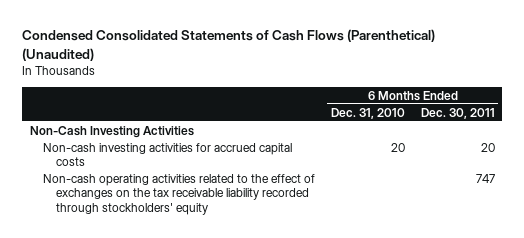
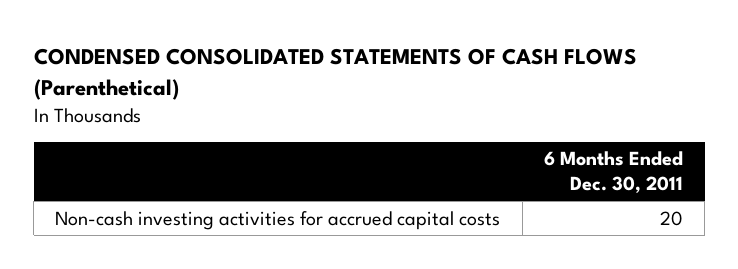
- Condensed Consolidated Statements of Cash Flows (Parenthetical) (Unaudited)
+ CONDENSED CONSOLIDATED STATEMENTS OF CASH FLOWS (Parenthetical)
- | 6 Months Ended Dec. 31, 2010 | 6 Months Ended Dec. 30, 2011
+ | 6 Months Ended Dec. 30, 2011
- Non-Cash Investing Activities
- Non-cash operating activities related to the effect of exchanges on the tax receivable liability recorded through stockholders' equity | | 747

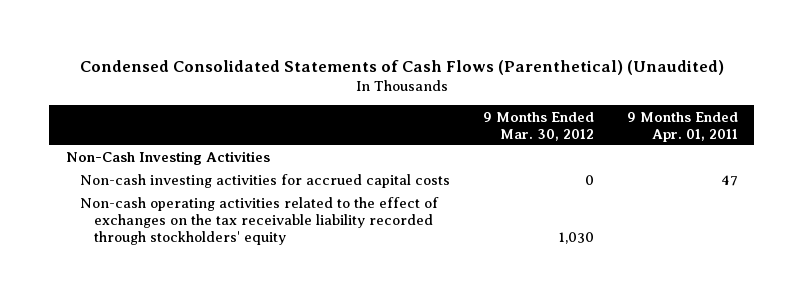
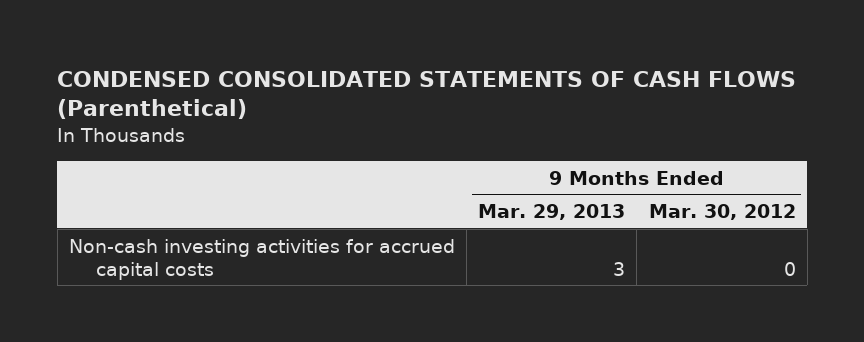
- Condensed Consolidated Statements of Cash Flows (Parenthetical) (Unaudited)
+ CONDENSED CONSOLIDATED STATEMENTS OF CASH FLOWS (Parenthetical)
- | 9 Months Ended Mar. 30, 2012 | 9 Months Ended Apr. 01, 2011
+ | 9 Months Ended Mar. 29, 2013 | 9 Months Ended Mar. 30, 2012
- Non-Cash Investing Activities
- Non-cash operating activities related to the effect of exchanges on the tax receivable liability recorded through stockholders' equity | 1,030 |

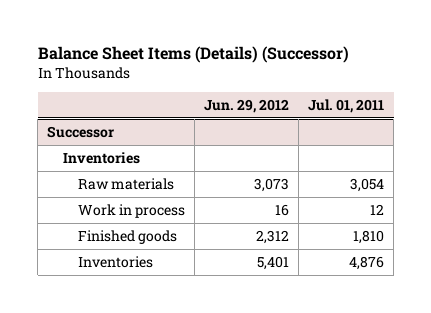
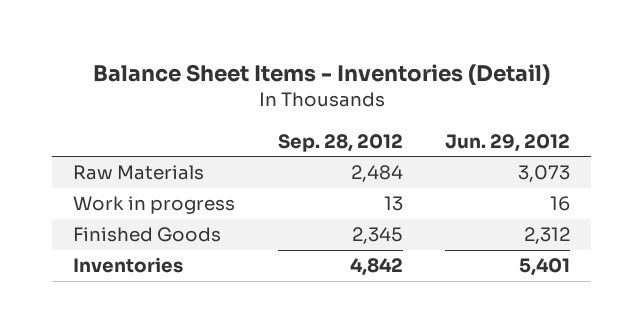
- Balance Sheet Items (Details) (Successor)
+ Balance Sheet Items - Inventories (Detail)
- | Jun. 29, 2012 | Jul. 01, 2011
+ | Sep. 28, 2012 | Jun. 29, 2012
- Successor
- Inventories
- Raw materials | 3,073 | 3,054
- Work in process | 16 | 12
- Finished goods | 2,312 | 1,810
+ Raw Materials | 2,484 | 3,073
+ Work in progress | 13 | 16
+ Finished Goods | 2,345 | 2,312

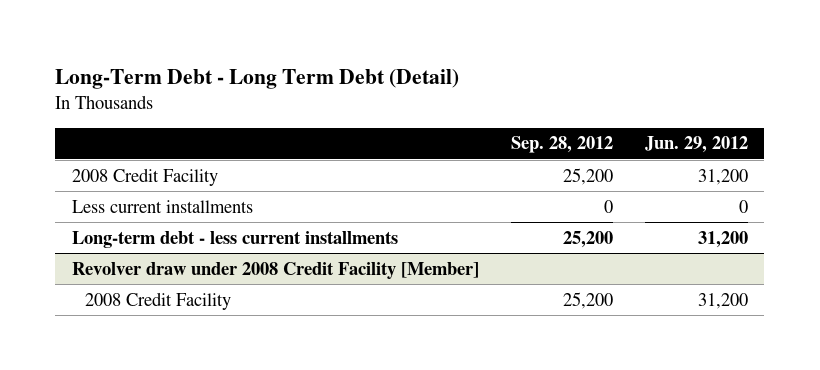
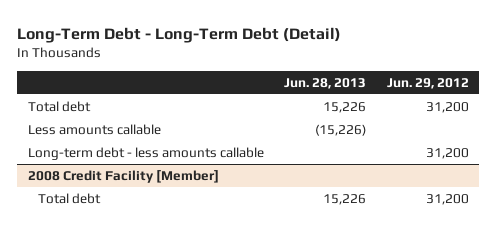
- Long-Term Debt - Long Term Debt (Detail)
+ Long-Term Debt - Long-Term Debt (Detail)
- | Sep. 28, 2012 | Jun. 29, 2012
+ | Jun. 28, 2013 | Jun. 29, 2012
- 2008 Credit Facility | 25,200 | 31,200
- Less current installments | 0 | 0
- Long-term debt - less current installments | 25,200 | 31,200
- Revolver draw under 2008 Credit Facility [Member]
- 2008 Credit Facility | 25,200 | 31,200
+ Total debt | 15,226 | 31,200
+ Less amounts callable | (15,226) |
+ Long-term debt - less amounts callable | | 31,200
+ 2008 Credit Facility [Member]
+ Total debt | 15,226 | 31,200

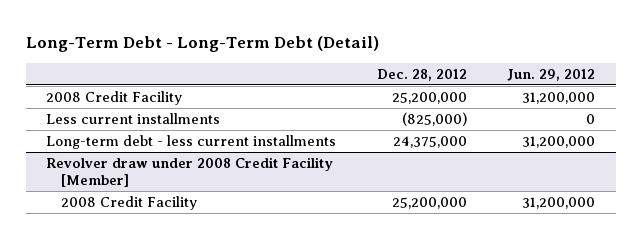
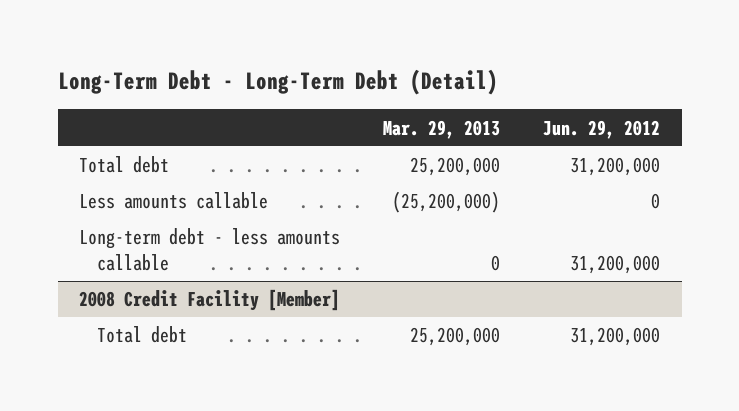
- | Dec. 28, 2012 | Jun. 29, 2012
+ | Mar. 29, 2013 | Jun. 29, 2012
- 2008 Credit Facility | 25,200,000 | 31,200,000
- Less current installments | (825,000) | 0
- Long-term debt - less current installments | 24,375,000 | 31,200,000
- Revolver draw under 2008 Credit Facility [Member]
- 2008 Credit Facility | 25,200,000 | 31,200,000
+ Total debt | 25,200,000 | 31,200,000
+ Less amounts callable | (25,200,000) | 0
+ Long-term debt - less amounts callable | 0 | 31,200,000
+ 2008 Credit Facility [Member]
+ Total debt | 25,200,000 | 31,200,000

